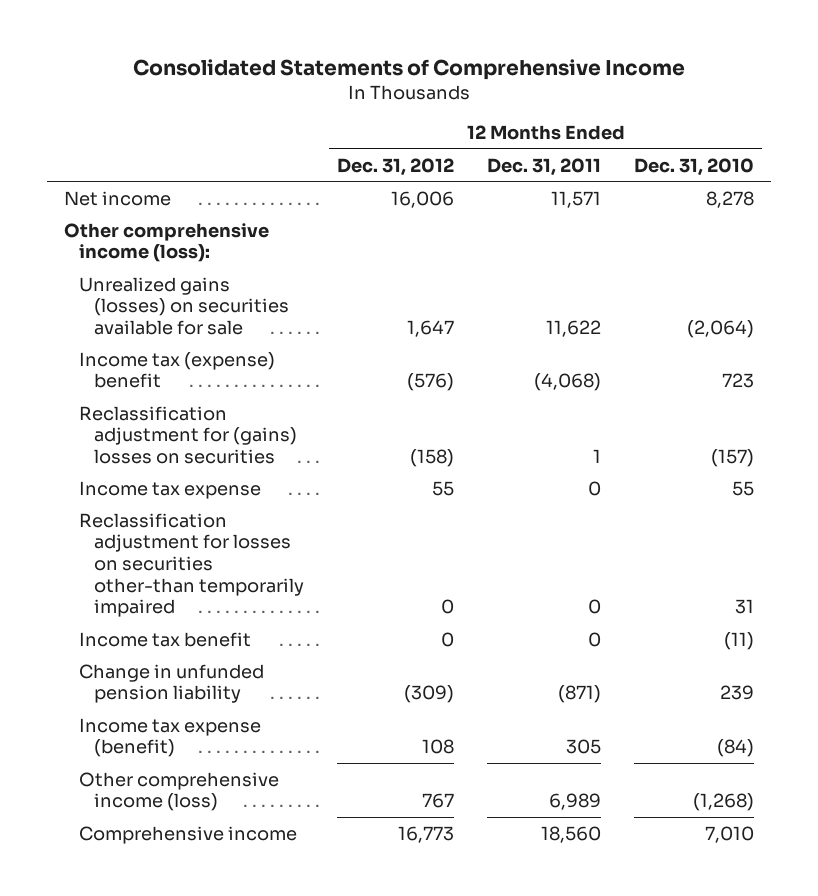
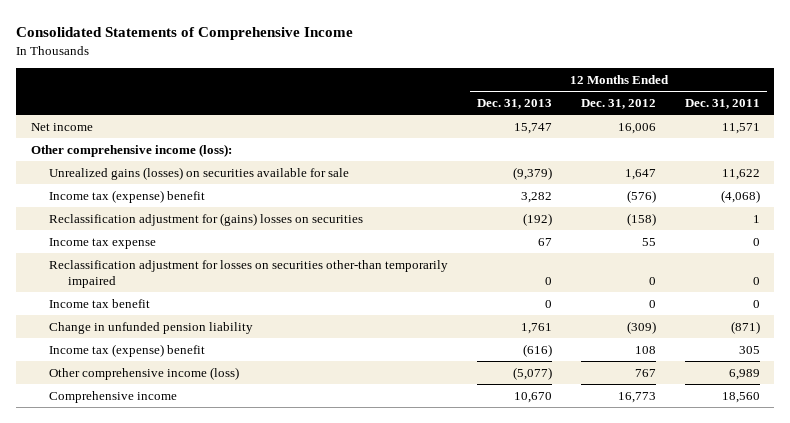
- | 12 Months Ended Dec. 31, 2012 | 12 Months Ended Dec. 31, 2011 | 12 Months Ended Dec. 31, 2010
+ | 12 Months Ended Dec. 31, 2013 | 12 Months Ended Dec. 31, 2012 | 12 Months Ended Dec. 31, 2011
- Income tax expense (benefit) | 108 | 305 | (84)
+ Income tax (expense) benefit | (616) | 108 | 305

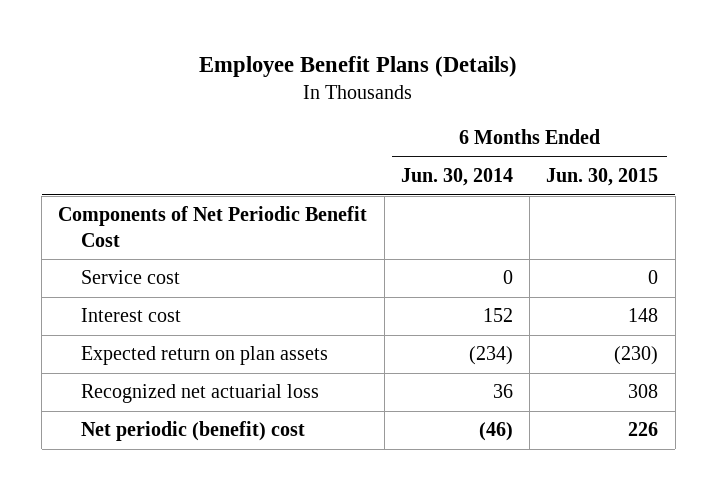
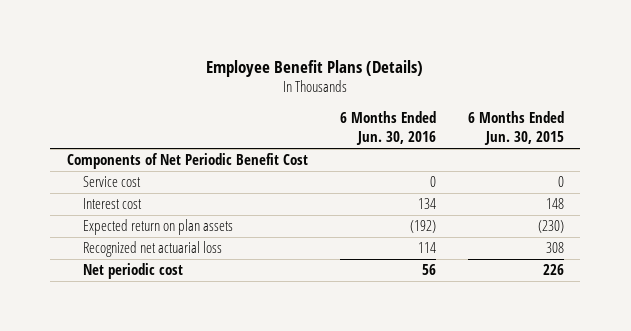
- | 6 Months Ended Jun. 30, 2014 | 6 Months Ended Jun. 30, 2015
+ | 6 Months Ended Jun. 30, 2016 | 6 Months Ended Jun. 30, 2015
- Net periodic (benefit) cost | (46) | 226
+ Net periodic cost | 56 | 226

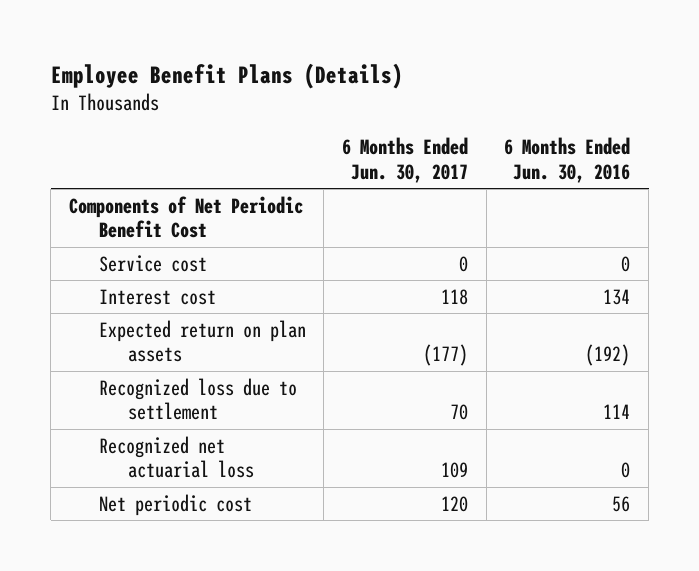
- | 6 Months Ended Jun. 30, 2016 | 6 Months Ended Jun. 30, 2015
+ | 6 Months Ended Jun. 30, 2017 | 6 Months Ended Jun. 30, 2016
- Recognized net actuarial loss | 114 | 308
+ Recognized loss due to settlement | 70 | 114
+ Recognized net actuarial loss | 109 | 0

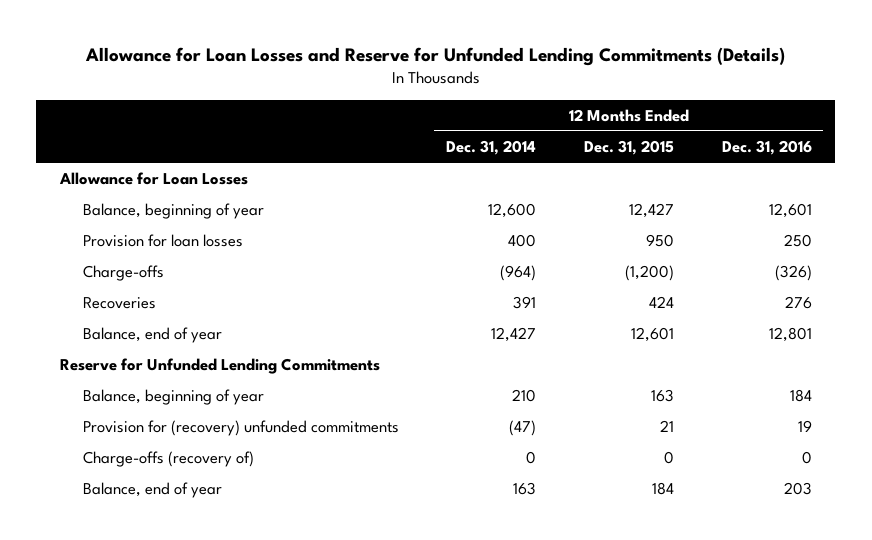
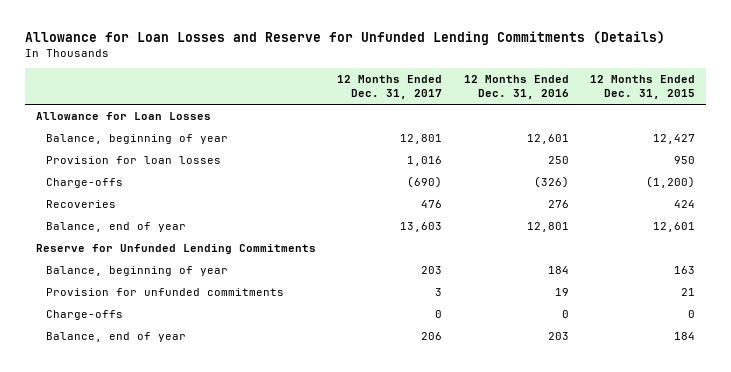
- | 12 Months Ended Dec. 31, 2014 | 12 Months Ended Dec. 31, 2015 | 12 Months Ended Dec. 31, 2016
+ | 12 Months Ended Dec. 31, 2017 | 12 Months Ended Dec. 31, 2016 | 12 Months Ended Dec. 31, 2015
- Provision for (recovery) unfunded commitments | (47) | 21 | 19
- Charge-offs (recovery of) | 0 | 0 | 0
+ Provision for unfunded commitments | 3 | 19 | 21
+ Charge-offs | 0 | 0 | 0

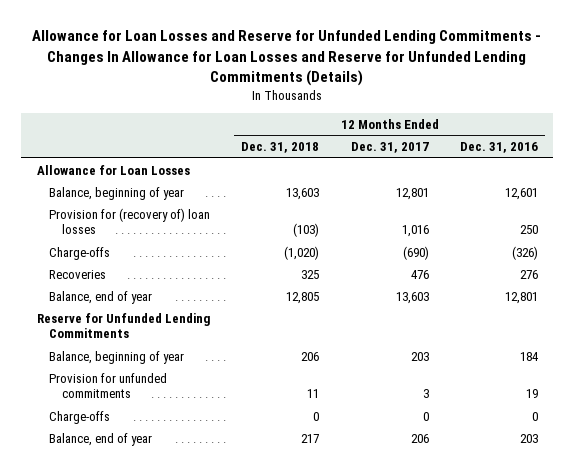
- Allowance for Loan Losses and Reserve for Unfunded Lending Commitments (Details)
+ Allowance for Loan Losses and Reserve for Unfunded Lending Commitments - Changes In Allowance for Loan Losses and Reserve for Unfunded Lending Commitments (Details)
- | 12 Months Ended Dec. 31, 2017 | 12 Months Ended Dec. 31, 2016 | 12 Months Ended Dec. 31, 2015
+ | 12 Months Ended Dec. 31, 2018 | 12 Months Ended Dec. 31, 2017 | 12 Months Ended Dec. 31, 2016
- Provision for loan losses | 1,016 | 250 | 950
+ Provision for (recovery of) loan losses | (103) | 1,016 | 250

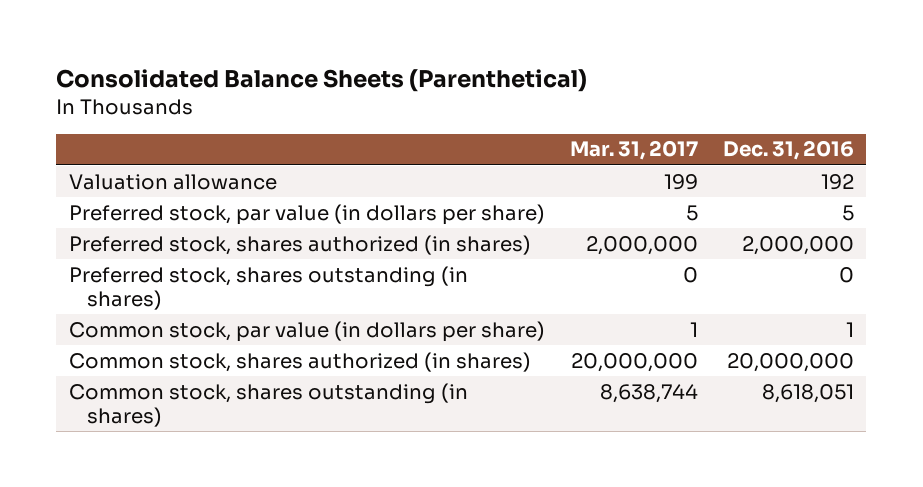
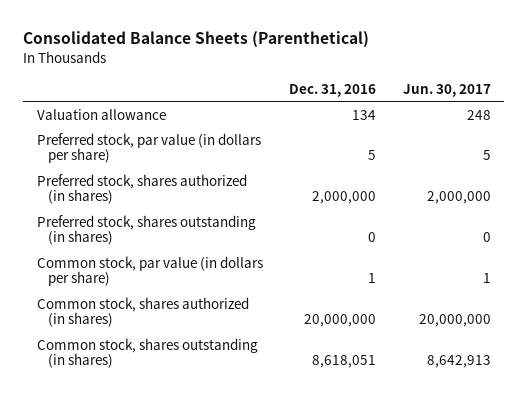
- | Mar. 31, 2017 | Dec. 31, 2016
+ | Dec. 31, 2016 | Jun. 30, 2017
- Valuation allowance | 199 | 192
+ Valuation allowance | 134 | 248

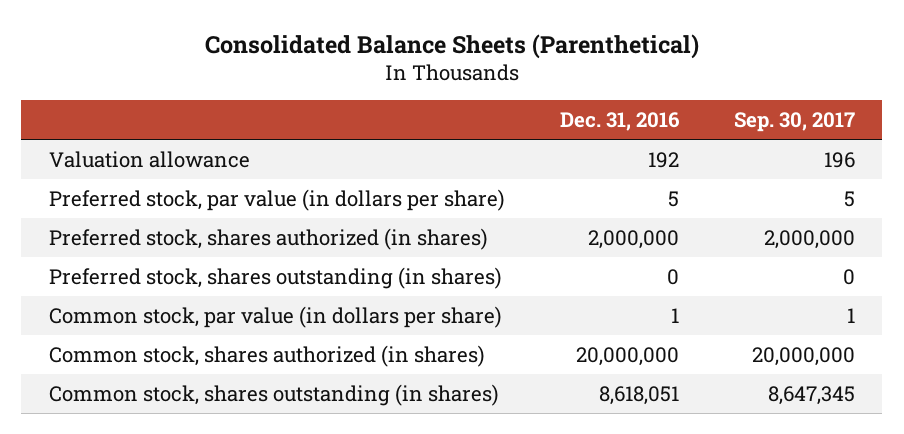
- | Dec. 31, 2016 | Jun. 30, 2017
+ | Dec. 31, 2016 | Sep. 30, 2017
- Valuation allowance | 134 | 248
+ Valuation allowance | 192 | 196

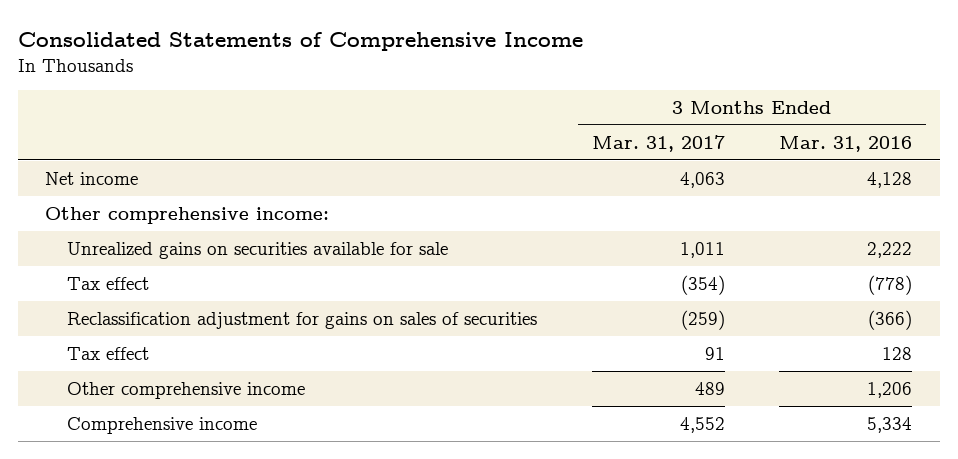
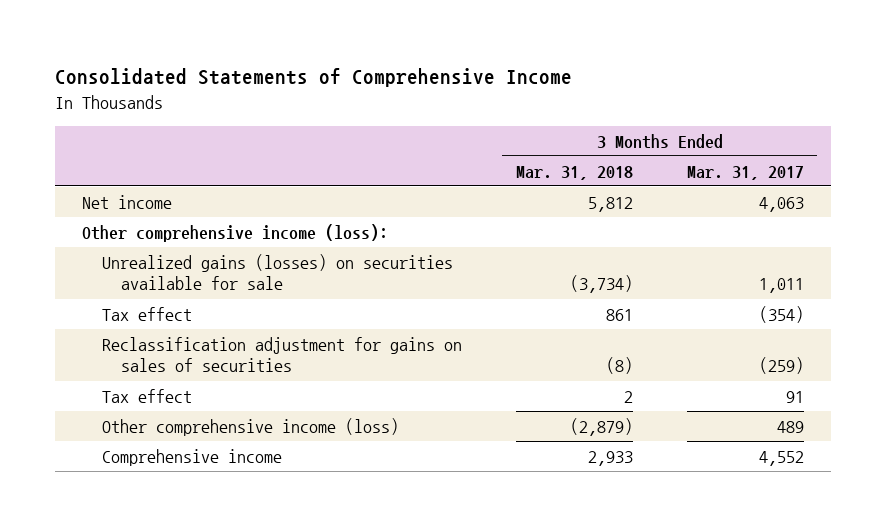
- | 3 Months Ended Mar. 31, 2017 | 3 Months Ended Mar. 31, 2016
+ | 3 Months Ended Mar. 31, 2018 | 3 Months Ended Mar. 31, 2017
- Other comprehensive income:
- Unrealized gains on securities available for sale | 1,011 | 2,222
+ Other comprehensive income (loss):
+ Unrealized gains (losses) on securities available for sale | (3,734) | 1,011
- Other comprehensive income | 489 | 1,206
+ Other comprehensive income (loss) | (2,879) | 489

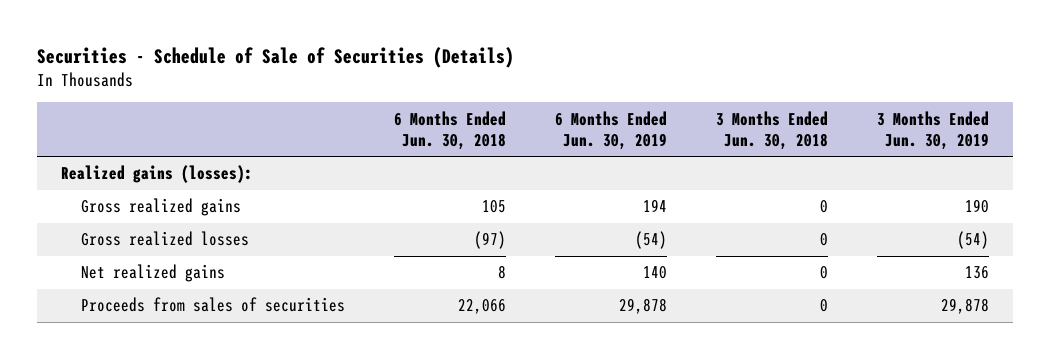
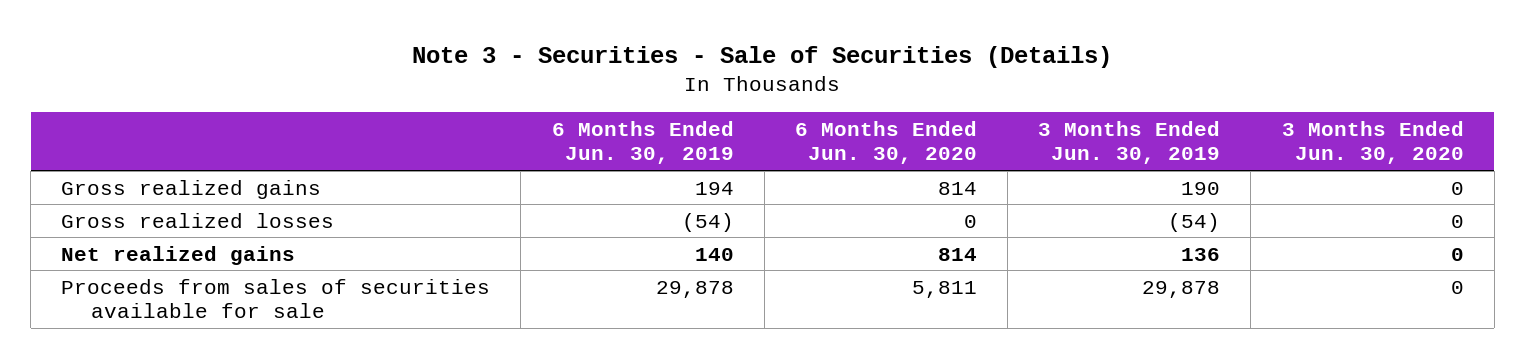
- Securities - Schedule of Sale of Securities (Details)
+ Note 3 - Securities - Sale of Securities (Details)
- | 6 Months Ended Jun. 30, 2018 | 6 Months Ended Jun. 30, 2019 | 3 Months Ended Jun. 30, 2018 | 3 Months Ended Jun. 30, 2019
+ | 6 Months Ended Jun. 30, 2019 | 6 Months Ended Jun. 30, 2020 | 3 Months Ended Jun. 30, 2019 | 3 Months Ended Jun. 30, 2020
- Realized gains (losses):
- Proceeds from sales of securities | 22,066 | 29,878 | 0 | 29,878
+ Proceeds from sales of securities available for sale | 29,878 | 5,811 | 29,878 | 0

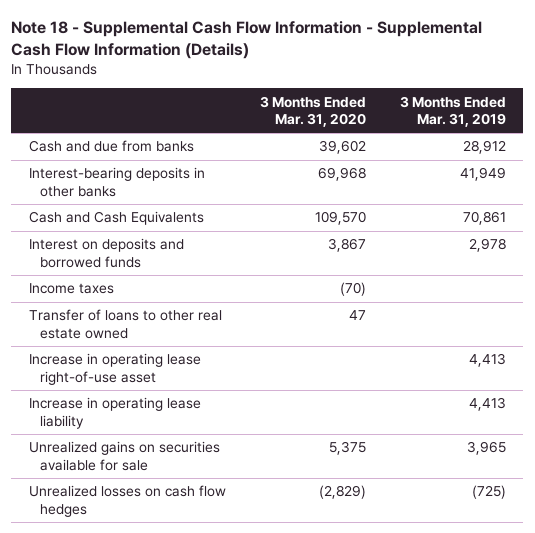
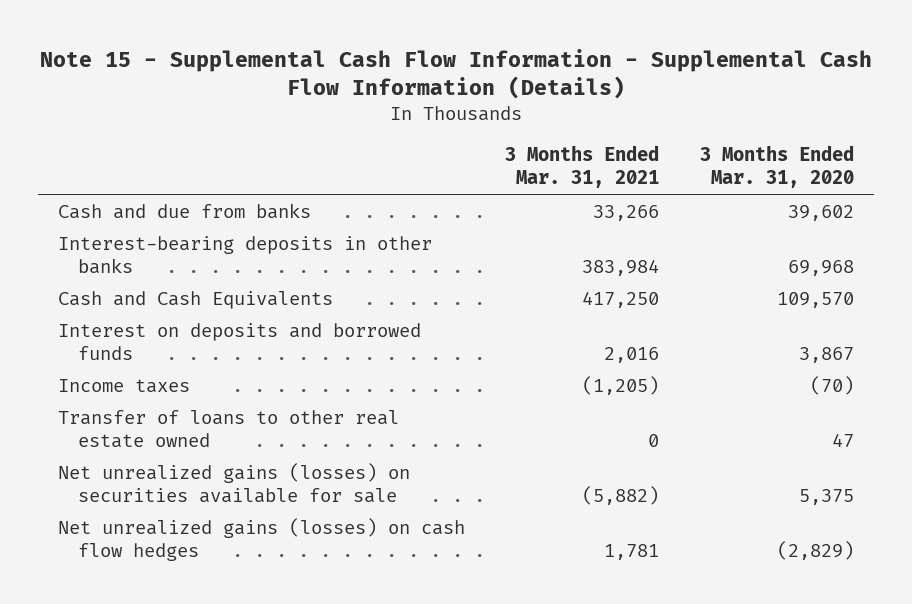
- Note 18 - Supplemental Cash Flow Information - Supplemental Cash Flow Information (Details)
+ Note 15 - Supplemental Cash Flow Information - Supplemental Cash Flow Information (Details)
- | 3 Months Ended Mar. 31, 2020 | 3 Months Ended Mar. 31, 2019
+ | 3 Months Ended Mar. 31, 2021 | 3 Months Ended Mar. 31, 2020
- Increase in operating lease right-of-use asset | | 4,413
- Increase in operating lease liability | | 4,413
- Unrealized gains on securities available for sale | 5,375 | 3,965
- Unrealized losses on cash flow hedges | (2,829) | (725)
+ Net unrealized gains (losses) on securities available for sale | (5,882) | 5,375
+ Net unrealized gains (losses) on cash flow hedges | 1,781 | (2,829)

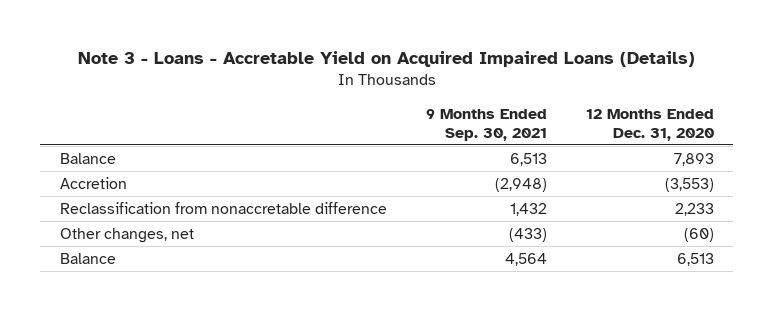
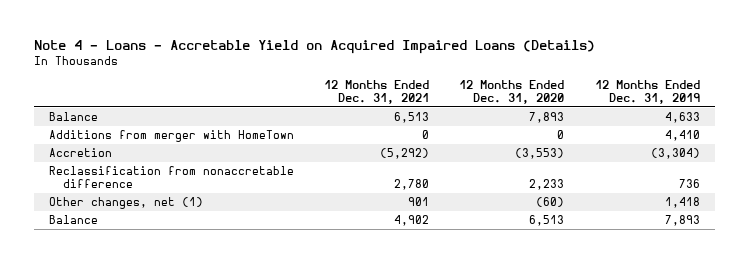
- Note 3 - Loans - Accretable Yield on Acquired Impaired Loans (Details)
+ Note 4 - Loans - Accretable Yield on Acquired Impaired Loans (Details)
- | 9 Months Ended Sep. 30, 2021 | 12 Months Ended Dec. 31, 2020
+ | 12 Months Ended Dec. 31, 2021 | 12 Months Ended Dec. 31, 2020 | 12 Months Ended Dec. 31, 2019
+ Additions from merger with HomeTown | 0 | 0 | 4,410
- Other changes, net | (433) | (60)
+ Other changes, net (1) | 901 | (60) | 1,418

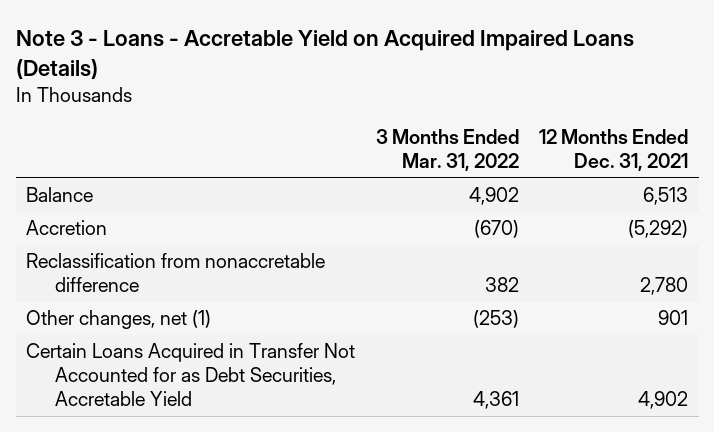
- Note 4 - Loans - Accretable Yield on Acquired Impaired Loans (Details)
+ Note 3 - Loans - Accretable Yield on Acquired Impaired Loans (Details)
- | 12 Months Ended Dec. 31, 2021 | 12 Months Ended Dec. 31, 2020 | 12 Months Ended Dec. 31, 2019
+ | 3 Months Ended Mar. 31, 2022 | 12 Months Ended Dec. 31, 2021
- Additions from merger with HomeTown | 0 | 0 | 4,410
- Balance | 4,902 | 6,513 | 7,893
+ Certain Loans Acquired in Transfer Not Accounted for as Debt Securities, Accretable Yield | 4,361 | 4,902

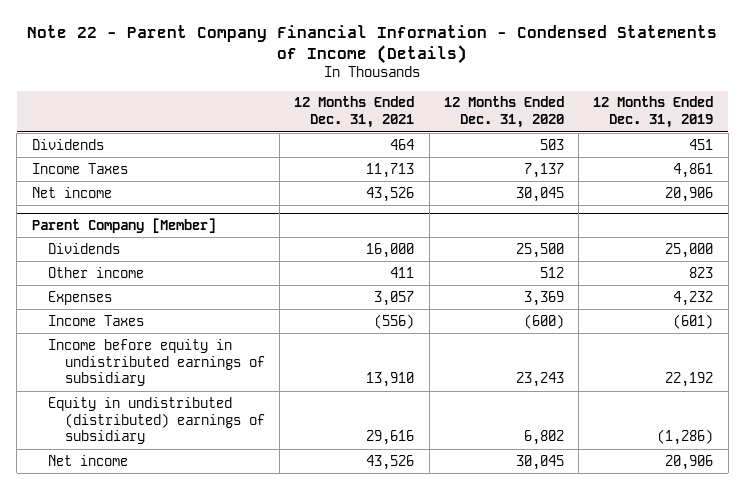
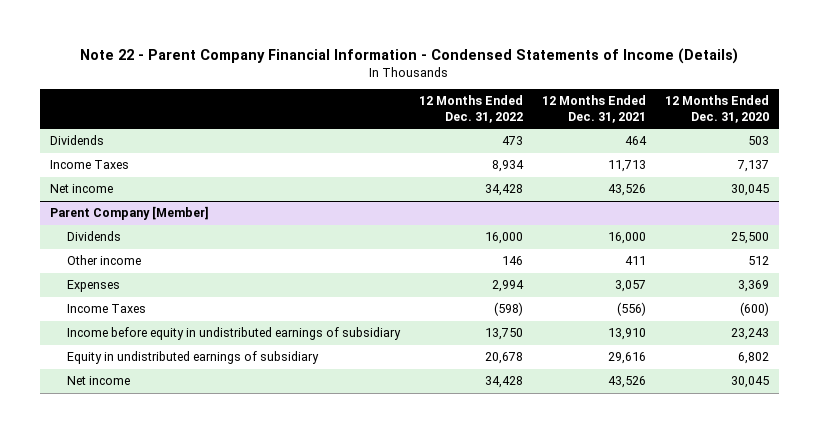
- | 12 Months Ended Dec. 31, 2021 | 12 Months Ended Dec. 31, 2020 | 12 Months Ended Dec. 31, 2019
+ | 12 Months Ended Dec. 31, 2022 | 12 Months Ended Dec. 31, 2021 | 12 Months Ended Dec. 31, 2020
@ Parent Company [Member]
- Equity in undistributed (distributed) earnings of subsidiary | 29,616 | 6,802 | (1,286)
+ Equity in undistributed earnings of subsidiary | 20,678 | 29,616 | 6,802

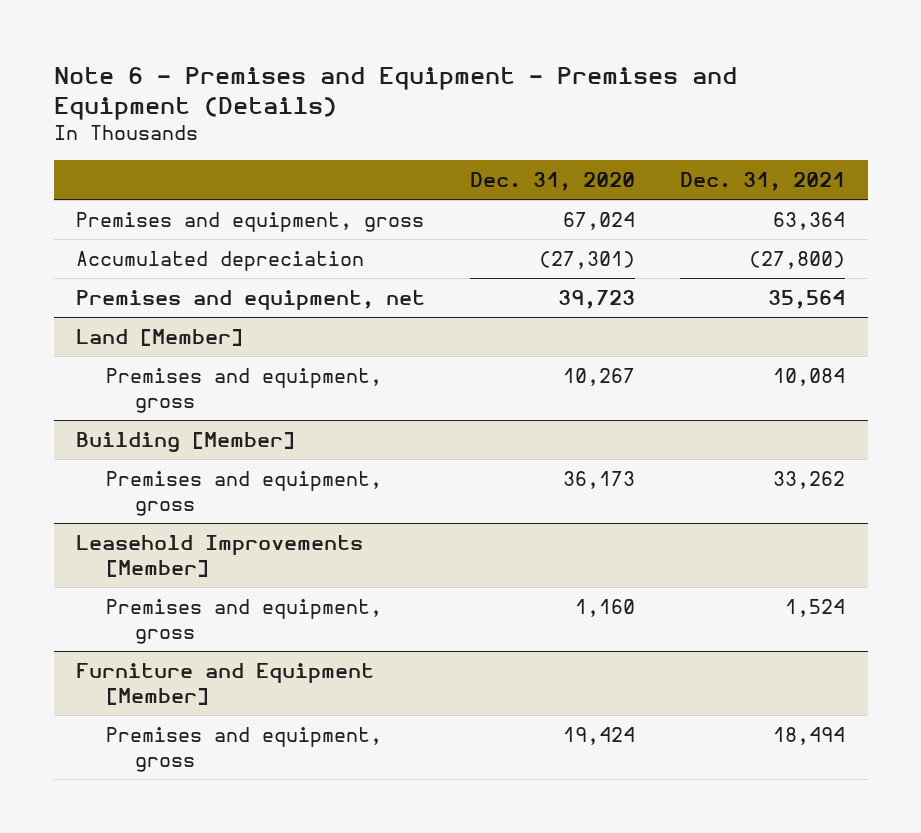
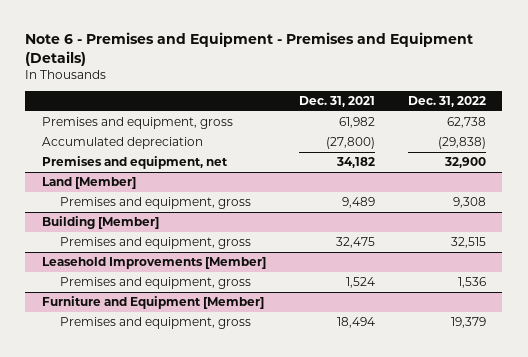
- | Dec. 31, 2020 | Dec. 31, 2021
+ | Dec. 31, 2021 | Dec. 31, 2022
- Premises and equipment, gross | 67,024 | 63,364
+ Premises and equipment, gross | 61,982 | 62,738
- Premises and equipment, net | 39,723 | 35,564
+ Premises and equipment, net | 34,182 | 32,900
@ Land [Member]
- Premises and equipment, gross | 10,267 | 10,084
+ Premises and equipment, gross | 9,489 | 9,308
@ Building [Member]
- Premises and equipment, gross | 36,173 | 33,262
+ Premises and equipment, gross | 32,475 | 32,515

